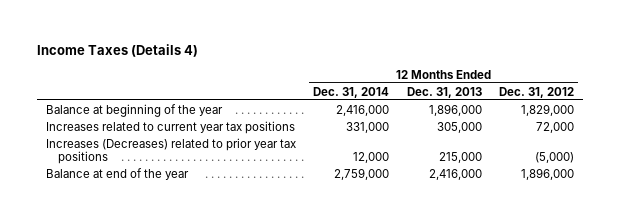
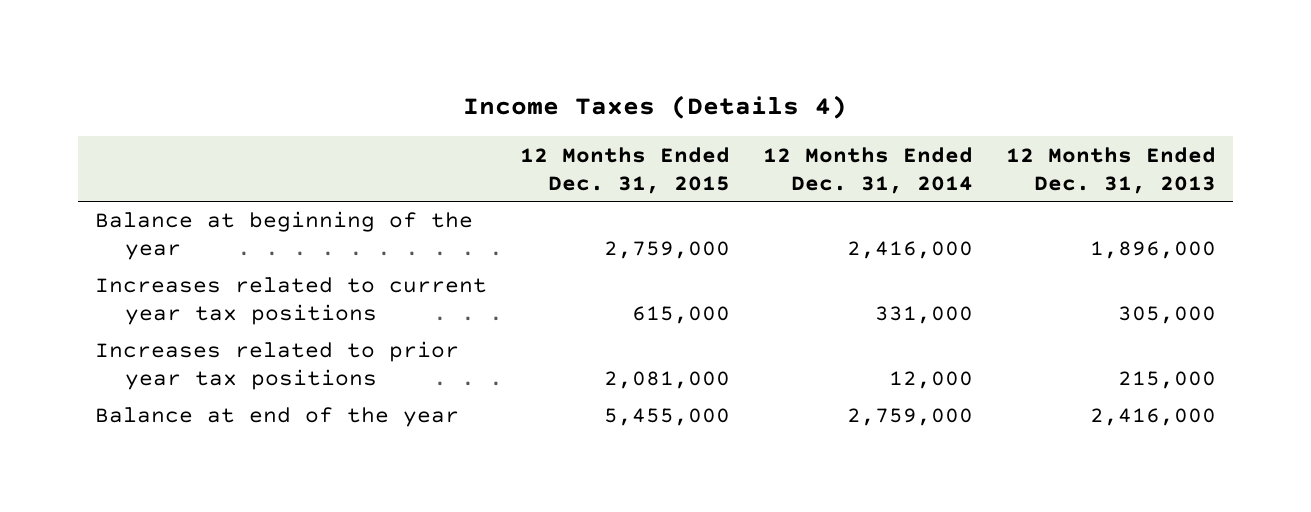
- | 12 Months Ended Dec. 31, 2014 | 12 Months Ended Dec. 31, 2013 | 12 Months Ended Dec. 31, 2012
+ | 12 Months Ended Dec. 31, 2015 | 12 Months Ended Dec. 31, 2014 | 12 Months Ended Dec. 31, 2013
- Increases (Decreases) related to prior year tax positions | 12,000 | 215,000 | (5,000)
+ Increases related to prior year tax positions | 2,081,000 | 12,000 | 215,000

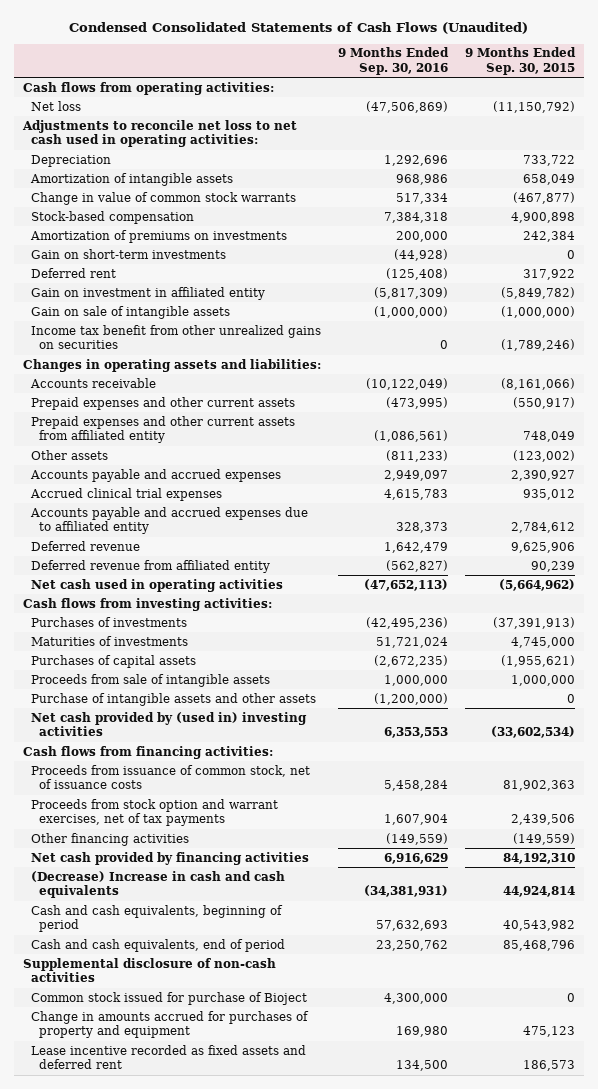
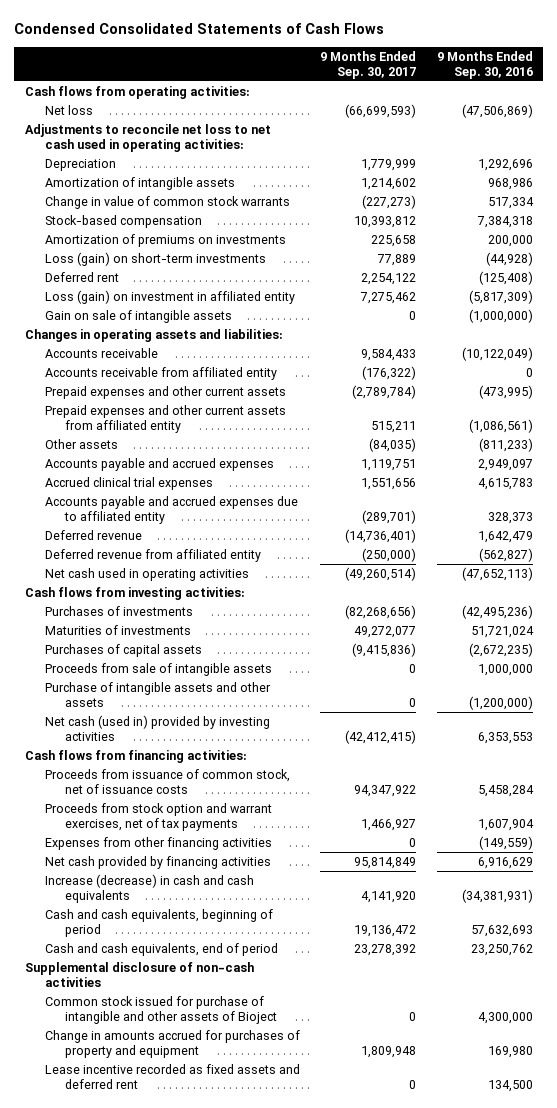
- Condensed Consolidated Statements of Cash Flows (Unaudited)
+ Condensed Consolidated Statements of Cash Flows
- | 9 Months Ended Sep. 30, 2016 | 9 Months Ended Sep. 30, 2015
+ | 9 Months Ended Sep. 30, 2017 | 9 Months Ended Sep. 30, 2016
- Gain on short-term investments | (44,928) | 0
+ Loss (gain) on short-term investments | 77,889 | (44,928)
- Gain on investment in affiliated entity | (5,817,309) | (5,849,782)
+ Loss (gain) on investment in affiliated entity | 7,275,462 | (5,817,309)
- Income tax benefit from other unrealized gains on securities | 0 | (1,789,246)
+ Accounts receivable from affiliated entity | (176,322) | 0
- Net cash provided by (used in) investing activities | 6,353,553 | (33,602,534)
+ Net cash (used in) provided by investing activities | (42,412,415) | 6,353,553
- Other financing activities | (149,559) | (149,559)
+ Expenses from other financing activities | 0 | (149,559)
- (Decrease) Increase in cash and cash equivalents | (34,381,931) | 44,924,814
+ Increase (decrease) in cash and cash equivalents | 4,141,920 | (34,381,931)
- Common stock issued for purchase of Bioject | 4,300,000 | 0
+ Common stock issued for purchase of intangible and other assets of Bioject | 0 | 4,300,000

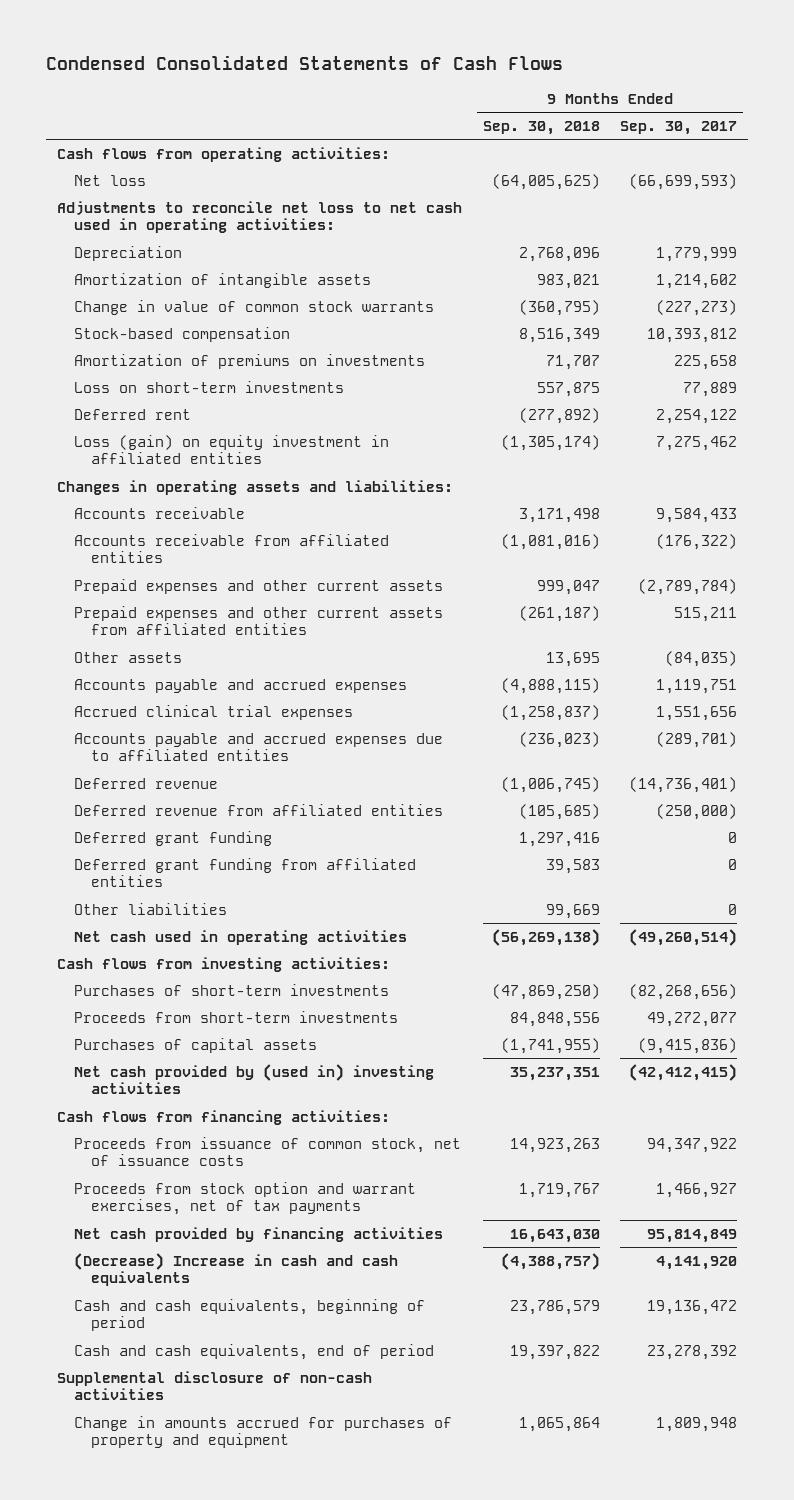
- | 9 Months Ended Sep. 30, 2017 | 9 Months Ended Sep. 30, 2016
+ | 9 Months Ended Sep. 30, 2018 | 9 Months Ended Sep. 30, 2017
- Loss (gain) on short-term investments | 77,889 | (44,928)
+ Loss on short-term investments | 557,875 | 77,889
- Loss (gain) on investment in affiliated entity | 7,275,462 | (5,817,309)
- Gain on sale of intangible assets | 0 | (1,000,000)
+ Loss (gain) on equity investment in affiliated entities | (1,305,174) | 7,275,462
- Accounts receivable from affiliated entity | (176,322) | 0
+ Accounts receivable from affiliated entities | (1,081,016) | (176,322)
- Prepaid expenses and other current assets from affiliated entity | 515,211 | (1,086,561)
+ Prepaid expenses and other current assets from affiliated entities | (261,187) | 515,211
- Accounts payable and accrued expenses due to affiliated entity | (289,701) | 328,373
+ Accounts payable and accrued expenses due to affiliated entities | (236,023) | (289,701)
- Deferred revenue from affiliated entity | (250,000) | (562,827)
+ Deferred revenue from affiliated entities | (105,685) | (250,000)
+ Deferred grant funding | 1,297,416 | 0
+ Deferred grant funding from affiliated entities | 39,583 | 0
+ Other liabilities | 99,669 | 0
- Purchases of investments | (82,268,656) | (42,495,236)
- Maturities of investments | 49,272,077 | 51,721,024
+ Purchases of short-term investments | (47,869,250) | (82,268,656)
+ Proceeds from short-term investments | 84,848,556 | 49,272,077
- Proceeds from sale of intangible assets | 0 | 1,000,000
- Purchase of intangible assets and other assets | 0 | (1,200,000)
- Net cash (used in) provided by investing activities | (42,412,415) | 6,353,553
+ Net cash provided by (used in) investing activities | 35,237,351 | (42,412,415)
- Expenses from other financing activities | 0 | (149,559)
- Increase (decrease) in cash and cash equivalents | 4,141,920 | (34,381,931)
+ (Decrease) Increase in cash and cash equivalents | (4,388,757) | 4,141,920
- Common stock issued for purchase of intangible and other assets of Bioject | 0 | 4,300,000
- Lease incentive recorded as fixed assets and deferred rent | 0 | 134,500

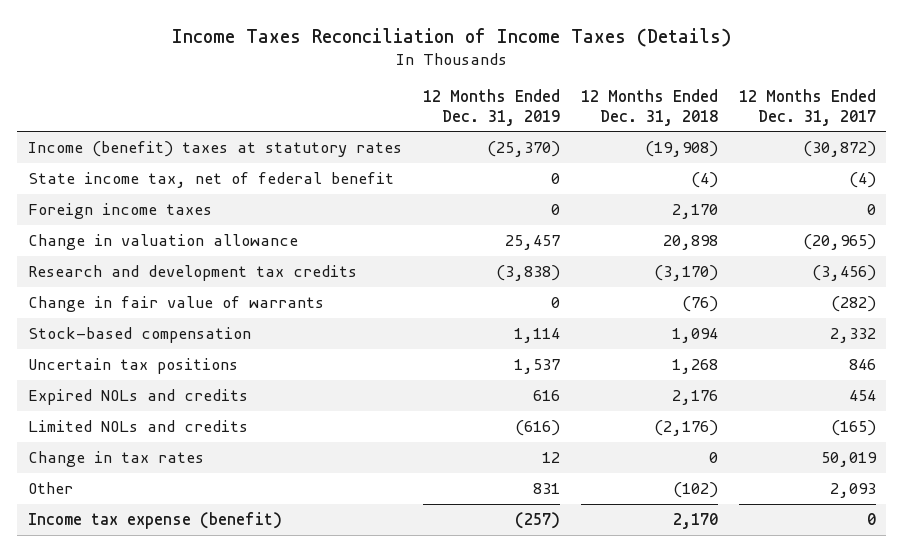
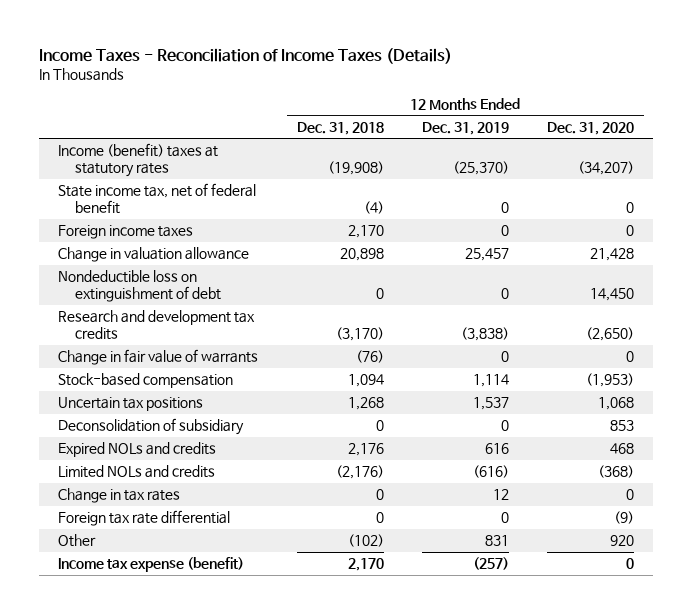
- Income Taxes Reconciliation of Income Taxes (Details)
+ Income Taxes - Reconciliation of Income Taxes (Details)
- | 12 Months Ended Dec. 31, 2019 | 12 Months Ended Dec. 31, 2018 | 12 Months Ended Dec. 31, 2017
+ | 12 Months Ended Dec. 31, 2018 | 12 Months Ended Dec. 31, 2019 | 12 Months Ended Dec. 31, 2020
+ Nondeductible loss on extinguishment of debt | 0 | 0 | 14,450
+ Deconsolidation of subsidiary | 0 | 0 | 853
+ Foreign tax rate differential | 0 | 0 | (9)

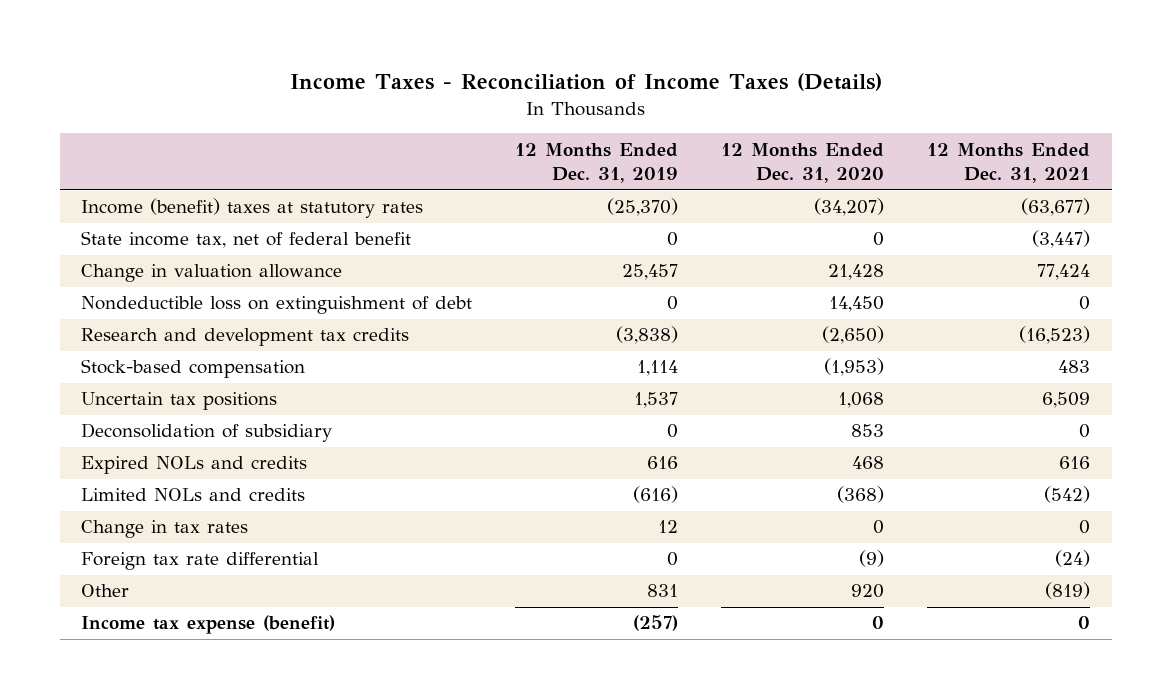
- | 12 Months Ended Dec. 31, 2018 | 12 Months Ended Dec. 31, 2019 | 12 Months Ended Dec. 31, 2020
+ | 12 Months Ended Dec. 31, 2019 | 12 Months Ended Dec. 31, 2020 | 12 Months Ended Dec. 31, 2021
- Foreign income taxes | 2,170 | 0 | 0
- Change in fair value of warrants | (76) | 0 | 0

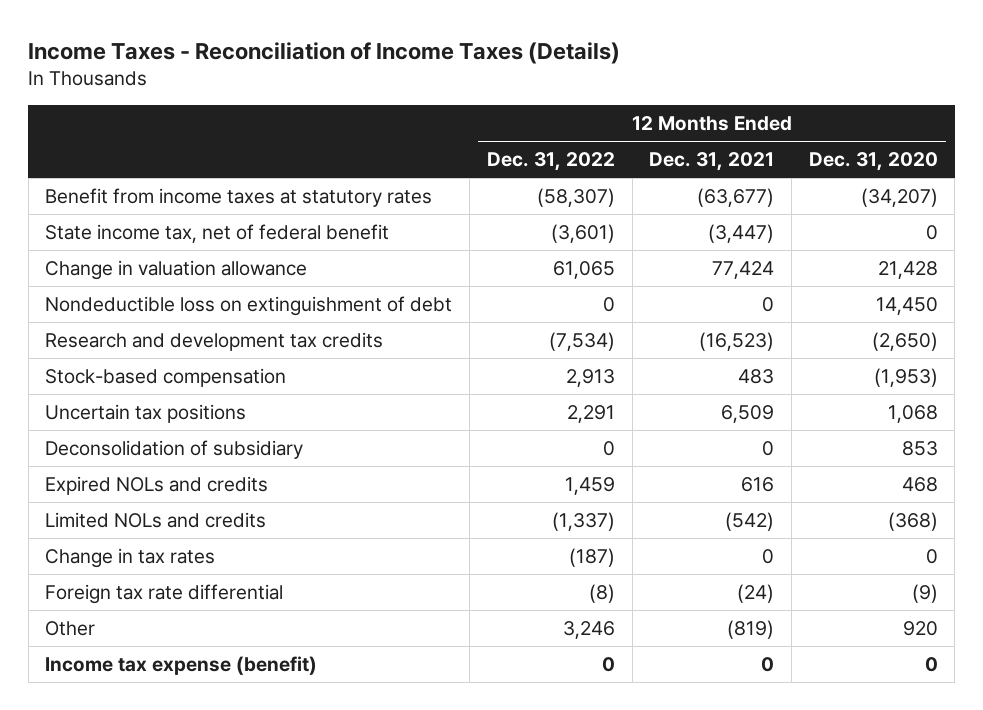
- | 12 Months Ended Dec. 31, 2019 | 12 Months Ended Dec. 31, 2020 | 12 Months Ended Dec. 31, 2021
+ | 12 Months Ended Dec. 31, 2022 | 12 Months Ended Dec. 31, 2021 | 12 Months Ended Dec. 31, 2020
- Income (benefit) taxes at statutory rates | (25,370) | (34,207) | (63,677)
+ Benefit from income taxes at statutory rates | (58,307) | (63,677) | (34,207)

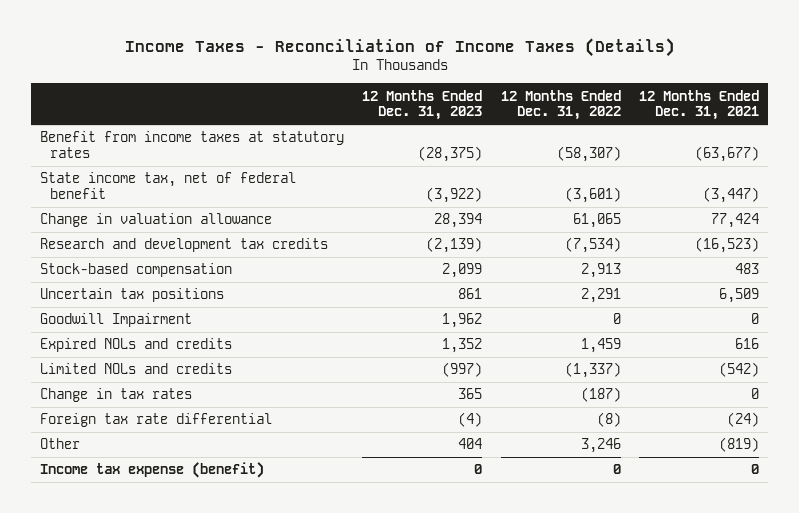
- | 12 Months Ended Dec. 31, 2022 | 12 Months Ended Dec. 31, 2021 | 12 Months Ended Dec. 31, 2020
+ | 12 Months Ended Dec. 31, 2023 | 12 Months Ended Dec. 31, 2022 | 12 Months Ended Dec. 31, 2021
- Nondeductible loss on extinguishment of debt | 0 | 0 | 14,450
- Deconsolidation of subsidiary | 0 | 0 | 853
+ Goodwill Impairment | 1,962 | 0 | 0

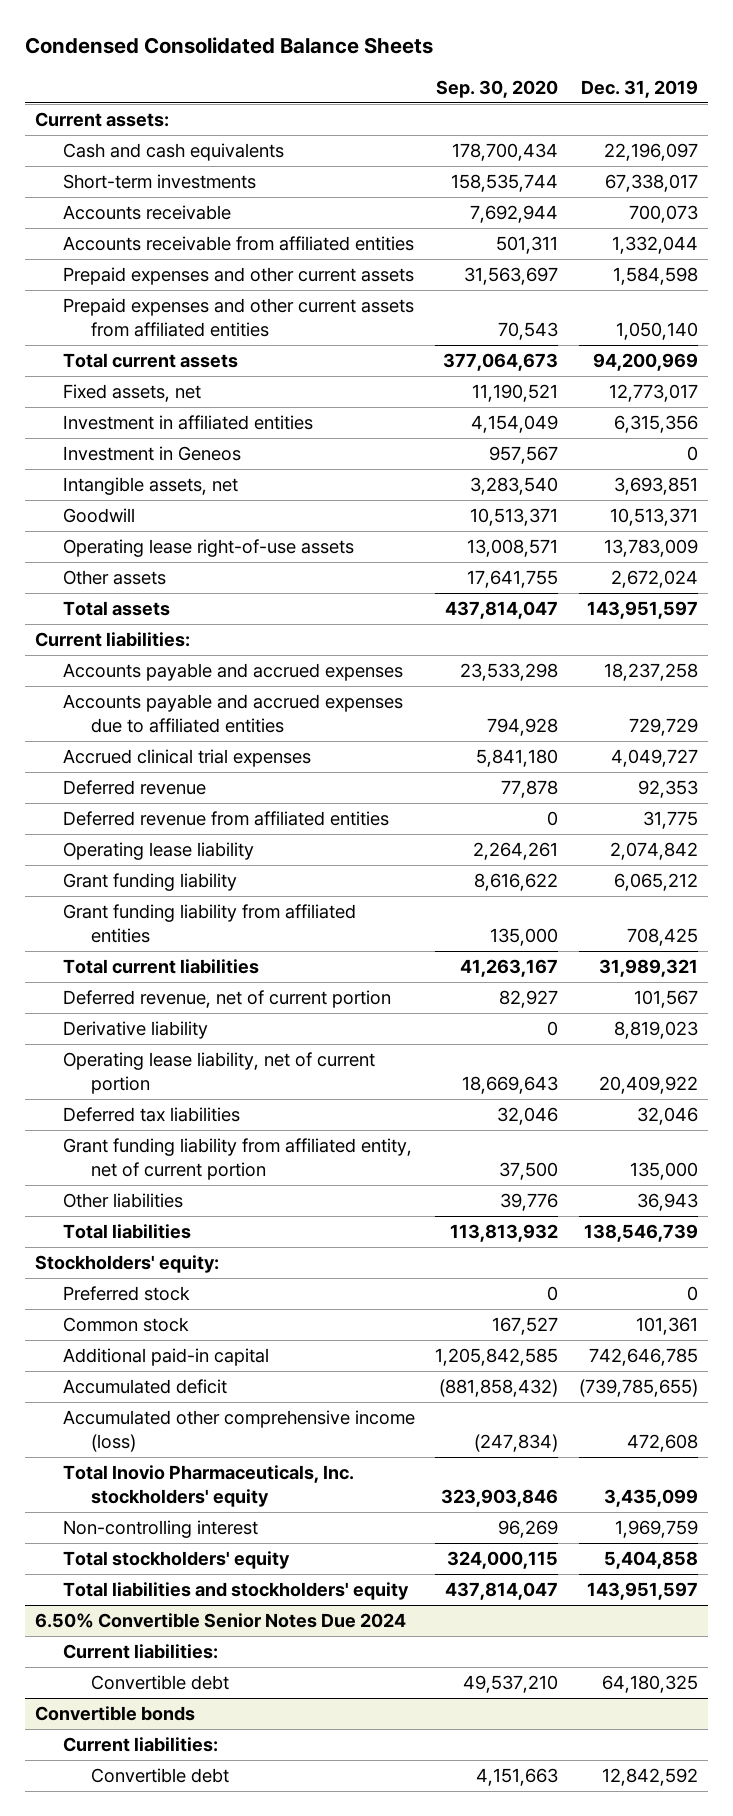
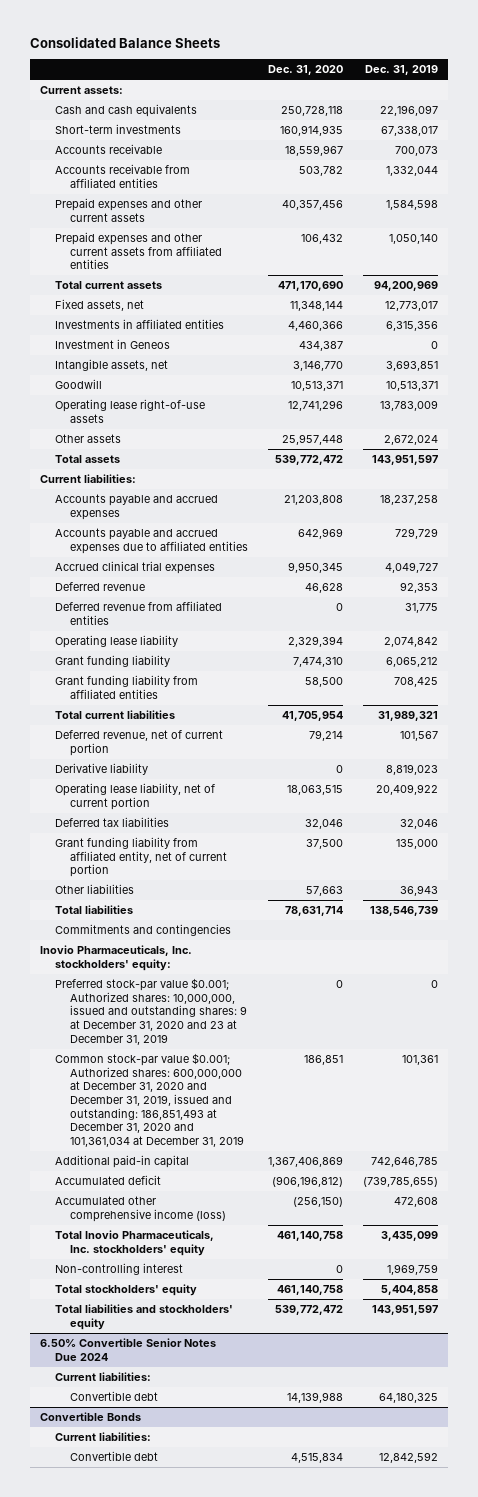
- Condensed Consolidated Balance Sheets
+ Consolidated Balance Sheets
- | Sep. 30, 2020 | Dec. 31, 2019
+ | Dec. 31, 2020 | Dec. 31, 2019
- Investment in affiliated entities | 4,154,049 | 6,315,356
+ Investments in affiliated entities | 4,460,366 | 6,315,356
- Stockholders' equity:
- Preferred stock | 0 | 0
- Common stock | 167,527 | 101,361
+ Commitments and contingencies
+ Inovio Pharmaceuticals, Inc. stockholders' equity:
+ Preferred stock-par value $0.001; Authorized shares: 10,000,000, issued and outstanding shares: 9 at December 31, 2020 and 23 at December 31, 2019 | 0 | 0
+ Common stock-par value $0.001; Authorized shares: 600,000,000 at December 31, 2020 and December 31, 2019, issued and outstanding: 186,851,493 at December 31, 2020 and 101,361,034 at December 31, 2019 | 186,851 | 101,361
- Convertible bonds
+ Convertible Bonds

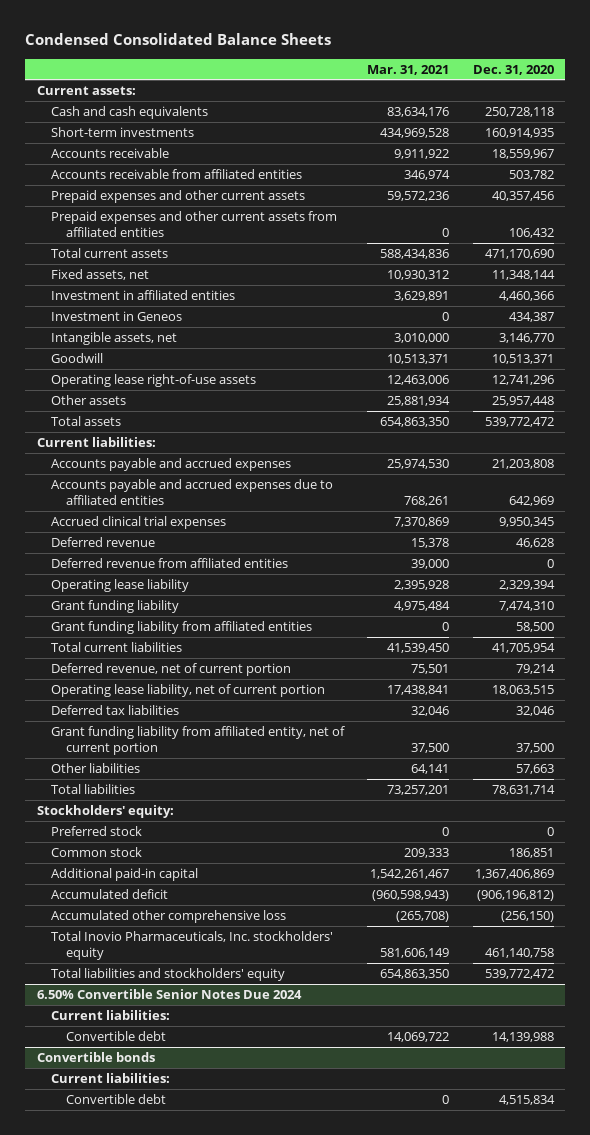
- Consolidated Balance Sheets
+ Condensed Consolidated Balance Sheets
- | Dec. 31, 2020 | Dec. 31, 2019
+ | Mar. 31, 2021 | Dec. 31, 2020
- Investments in affiliated entities | 4,460,366 | 6,315,356
+ Investment in affiliated entities | 3,629,891 | 4,460,366
- Derivative liability | 0 | 8,819,023
- Commitments and contingencies
- Inovio Pharmaceuticals, Inc. stockholders' equity:
- Preferred stock-par value $0.001; Authorized shares: 10,000,000, issued and outstanding shares: 9 at December 31, 2020 and 23 at December 31, 2019 | 0 | 0
- Common stock-par value $0.001; Authorized shares: 600,000,000 at December 31, 2020 and December 31, 2019, issued and outstanding: 186,851,493 at December 31, 2020 and 101,361,034 at December 31, 2019 | 186,851 | 101,361
+ Stockholders' equity:
+ Preferred stock | 0 | 0
+ Common stock | 209,333 | 186,851
- Accumulated other comprehensive income (loss) | (256,150) | 472,608
+ Accumulated other comprehensive loss | (265,708) | (256,150)
- Non-controlling interest | 0 | 1,969,759
- Total stockholders' equity | 461,140,758 | 5,404,858
- Convertible Bonds
+ Convertible bonds

